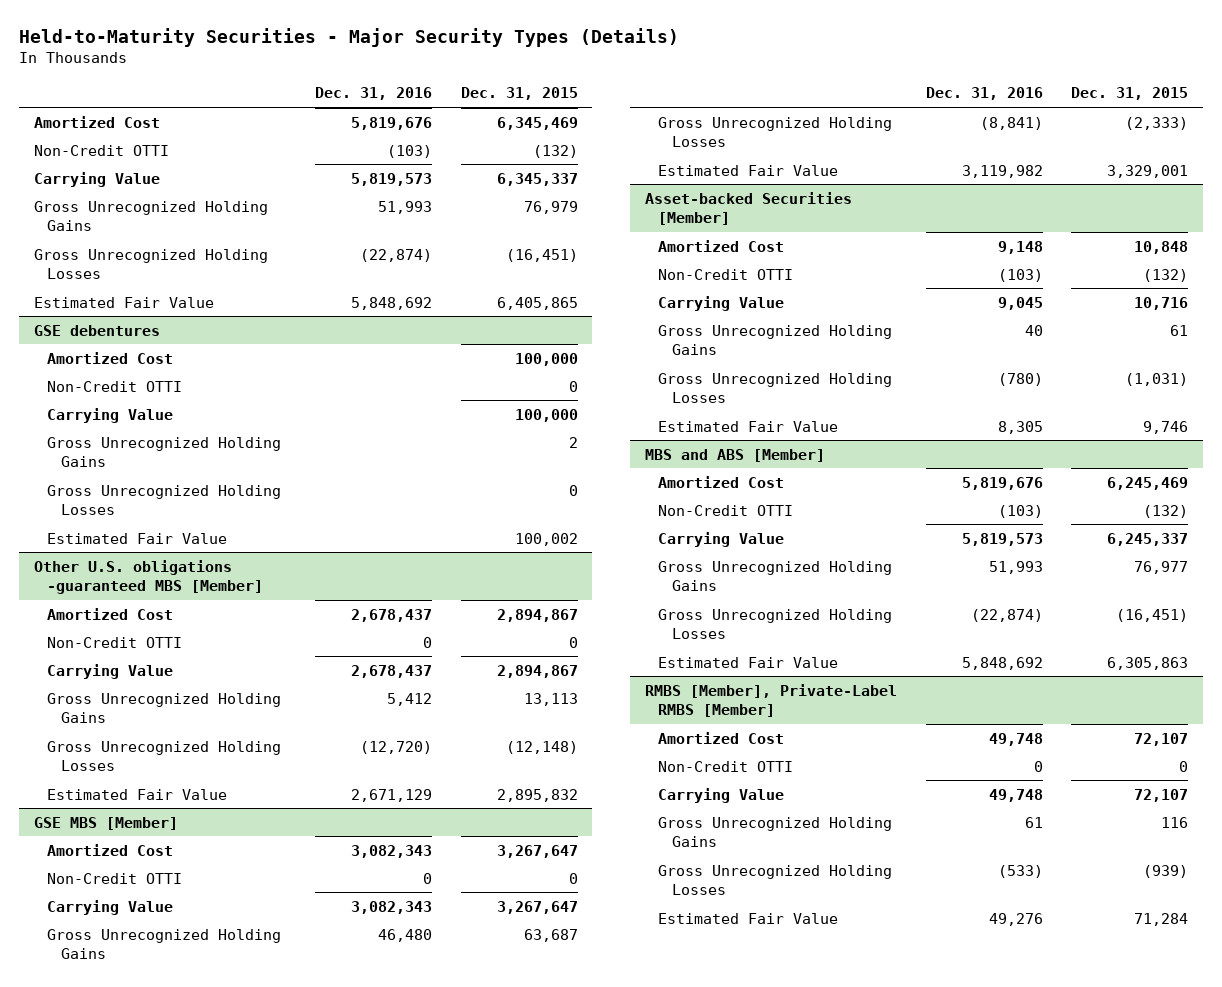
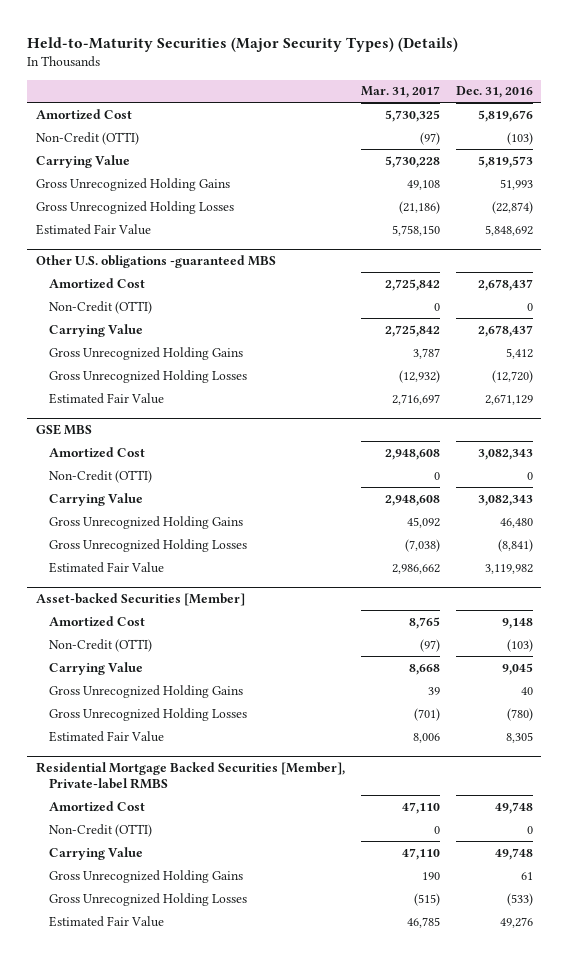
- Held-to-Maturity Securities - Major Security Types (Details)
+ Held-to-Maturity Securities (Major Security Types) (Details)
- | Dec. 31, 2016 | Dec. 31, 2015
+ | Mar. 31, 2017 | Dec. 31, 2016
- Non-Credit OTTI | (103) | (132)
+ Non-Credit (OTTI) | (97) | (103)
- GSE debentures
- Amortized Cost | | 100,000
- Non-Credit OTTI | | 0
- Carrying Value | | 100,000
- Gross Unrecognized Holding Gains | | 2
- Gross Unrecognized Holding Losses | | 0
- Estimated Fair Value | | 100,002
- Other U.S. obligations -guaranteed MBS [Member]
+ Other U.S. obligations -guaranteed MBS
- Non-Credit OTTI | 0 | 0
+ Non-Credit (OTTI) | 0 | 0
- GSE MBS [Member]
+ GSE MBS
- Non-Credit OTTI | 0 | 0
+ Non-Credit (OTTI) | 0 | 0
@ Asset-backed Securities [Member]
- Non-Credit OTTI | (103) | (132)
+ Non-Credit (OTTI) | (97) | (103)
- MBS and ABS [Member]
- Amortized Cost | 5,819,676 | 6,245,469
- Non-Credit OTTI | (103) | (132)
- Carrying Value | 5,819,573 | 6,245,337
- Gross Unrecognized Holding Gains | 51,993 | 76,977
- Gross Unrecognized Holding Losses | (22,874) | (16,451)
- Estimated Fair Value | 5,848,692 | 6,305,863
- RMBS [Member], Private-Label RMBS [Member]
+ Residential Mortgage Backed Securities [Member], Private-label RMBS
- Non-Credit OTTI | 0 | 0
+ Non-Credit (OTTI) | 0 | 0

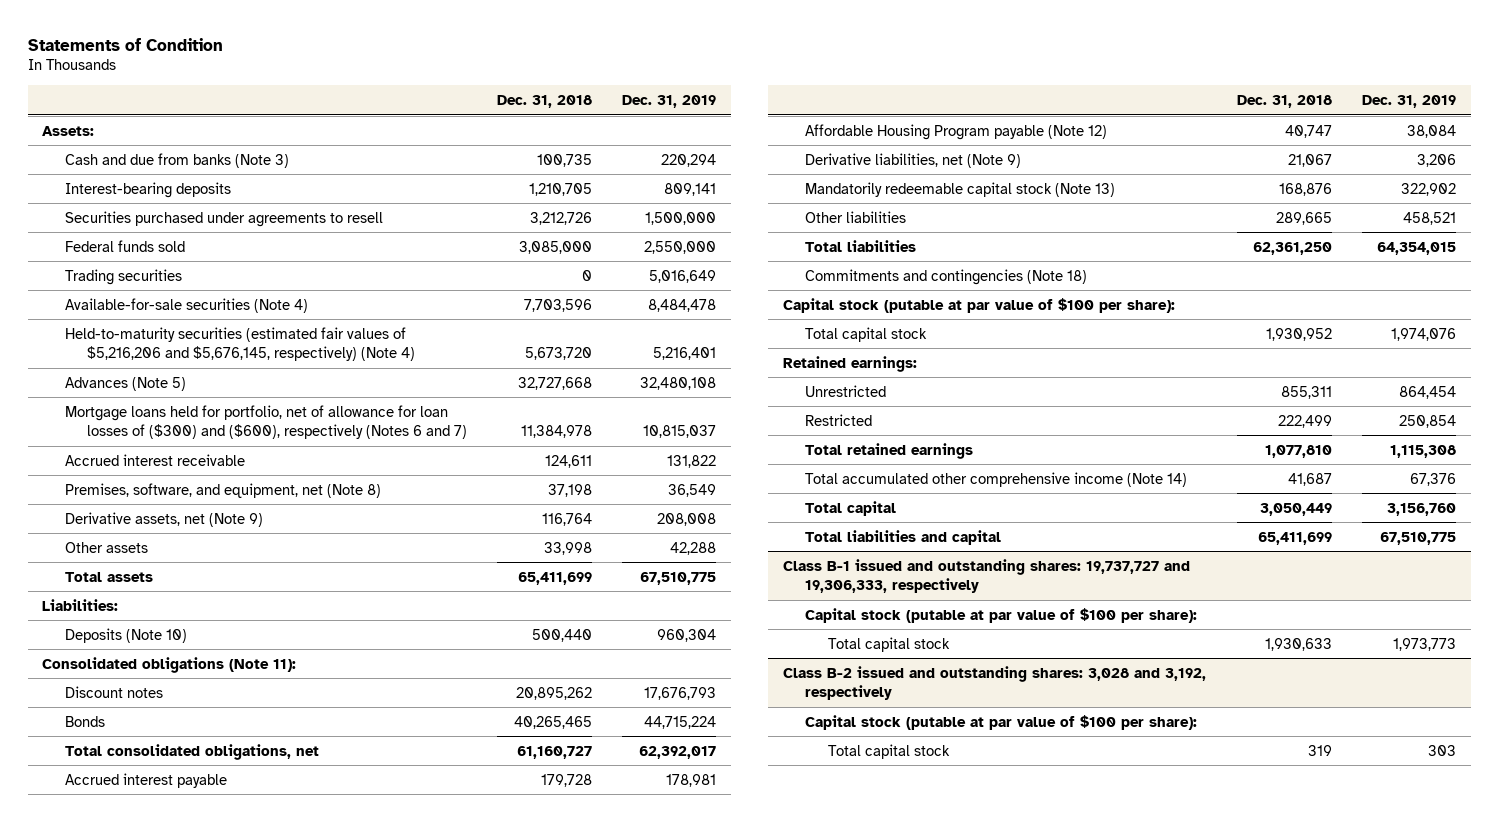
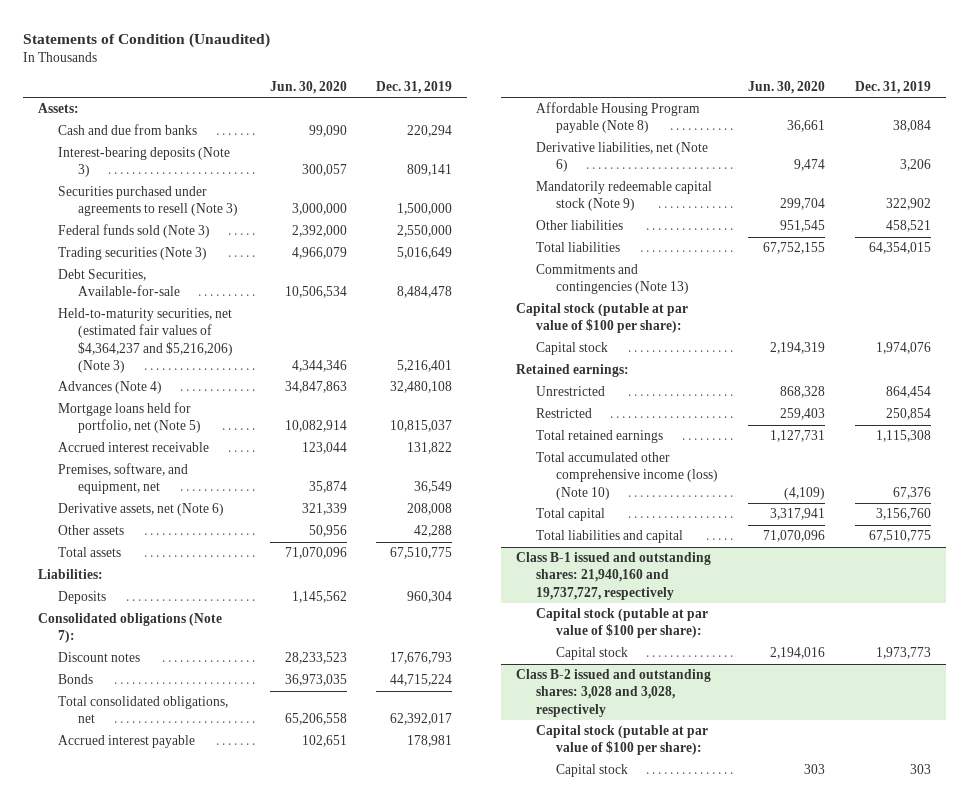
- Statements of Condition
+ Statements of Condition (Unaudited)
- | Dec. 31, 2018 | Dec. 31, 2019
+ | Jun. 30, 2020 | Dec. 31, 2019
- Cash and due from banks (Note 3) | 100,735 | 220,294
- Interest-bearing deposits | 1,210,705 | 809,141
- Securities purchased under agreements to resell | 3,212,726 | 1,500,000
- Federal funds sold | 3,085,000 | 2,550,000
- Trading securities | 0 | 5,016,649
- Available-for-sale securities (Note 4) | 7,703,596 | 8,484,478
- Held-to-maturity securities (estimated fair values of $5,216,206 and $5,676,145, respectively) (Note 4) | 5,673,720 | 5,216,401
- Advances (Note 5) | 32,727,668 | 32,480,108
- Mortgage loans held for portfolio, net of allowance for loan losses of ($300) and ($600), respectively (Notes 6 and 7) | 11,384,978 | 10,815,037
+ Cash and due from banks | 99,090 | 220,294
+ Interest-bearing deposits (Note 3) | 300,057 | 809,141
+ Securities purchased under agreements to resell (Note 3) | 3,000,000 | 1,500,000
+ Federal funds sold (Note 3) | 2,392,000 | 2,550,000
+ Trading securities (Note 3) | 4,966,079 | 5,016,649
+ Debt Securities, Available-for-sale | 10,506,534 | 8,484,478
+ Held-to-maturity securities, net (estimated fair values of $4,364,237 and $5,216,206) (Note 3) | 4,344,346 | 5,216,401
+ Advances (Note 4) | 34,847,863 | 32,480,108
+ Mortgage loans held for portfolio, net (Note 5) | 10,082,914 | 10,815,037
- Premises, software, and equipment, net (Note 8) | 37,198 | 36,549
- Derivative assets, net (Note 9) | 116,764 | 208,008
+ Premises, software, and equipment, net | 35,874 | 36,549
+ Derivative assets, net (Note 6) | 321,339 | 208,008
- Deposits (Note 10) | 500,440 | 960,304
- Consolidated obligations (Note 11):
+ Deposits | 1,145,562 | 960,304
+ Consolidated obligations (Note 7):
- Affordable Housing Program payable (Note 12) | 40,747 | 38,084
- Derivative liabilities, net (Note 9) | 21,067 | 3,206
- Mandatorily redeemable capital stock (Note 13) | 168,876 | 322,902
+ Affordable Housing Program payable (Note 8) | 36,661 | 38,084
+ Derivative liabilities, net (Note 6) | 9,474 | 3,206
+ Mandatorily redeemable capital stock (Note 9) | 299,704 | 322,902
- Commitments and contingencies (Note 18)
+ Commitments and contingencies (Note 13)
- Total capital stock | 1,930,952 | 1,974,076
+ Capital stock | 2,194,319 | 1,974,076
- Total accumulated other comprehensive income (Note 14) | 41,687 | 67,376
+ Total accumulated other comprehensive income (loss) (Note 10) | (4,109) | 67,376
- Class B-1 issued and outstanding shares: 19,737,727 and 19,306,333, respectively
+ Class B-1 issued and outstanding shares: 21,940,160 and 19,737,727, respectively
- Total capital stock | 1,930,633 | 1,973,773
- Class B-2 issued and outstanding shares: 3,028 and 3,192, respectively
+ Capital stock | 2,194,016 | 1,973,773
+ Class B-2 issued and outstanding shares: 3,028 and 3,028, respectively
- Total capital stock | 319 | 303
+ Capital stock | 303 | 303

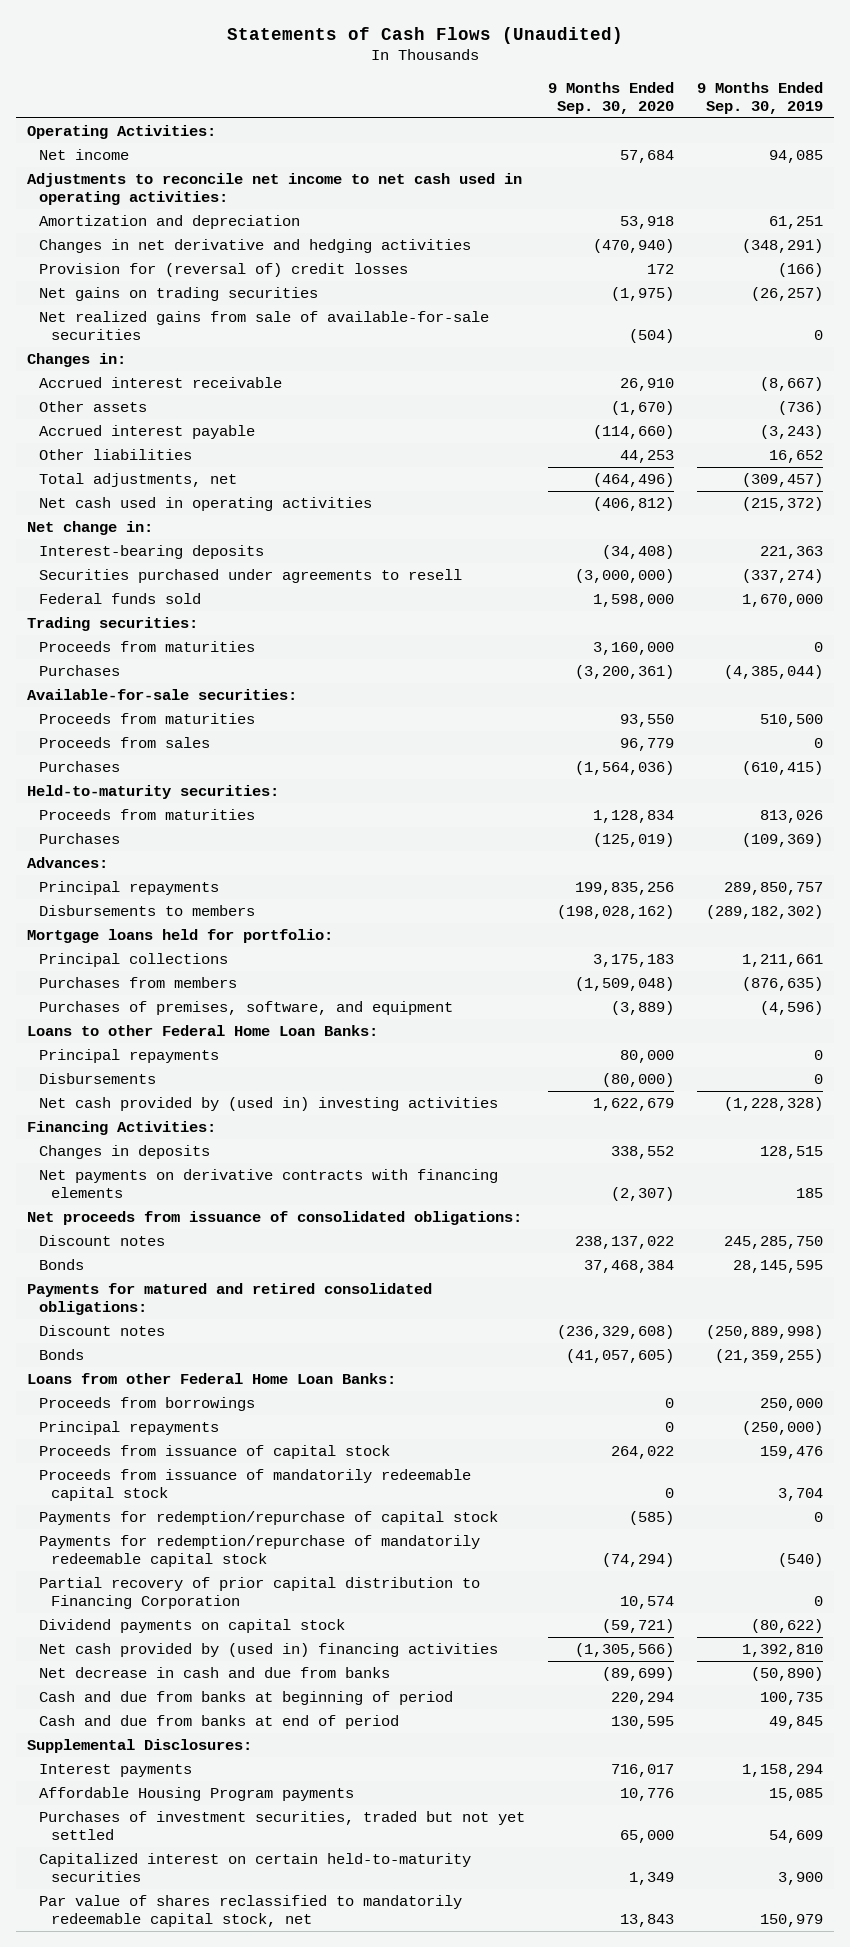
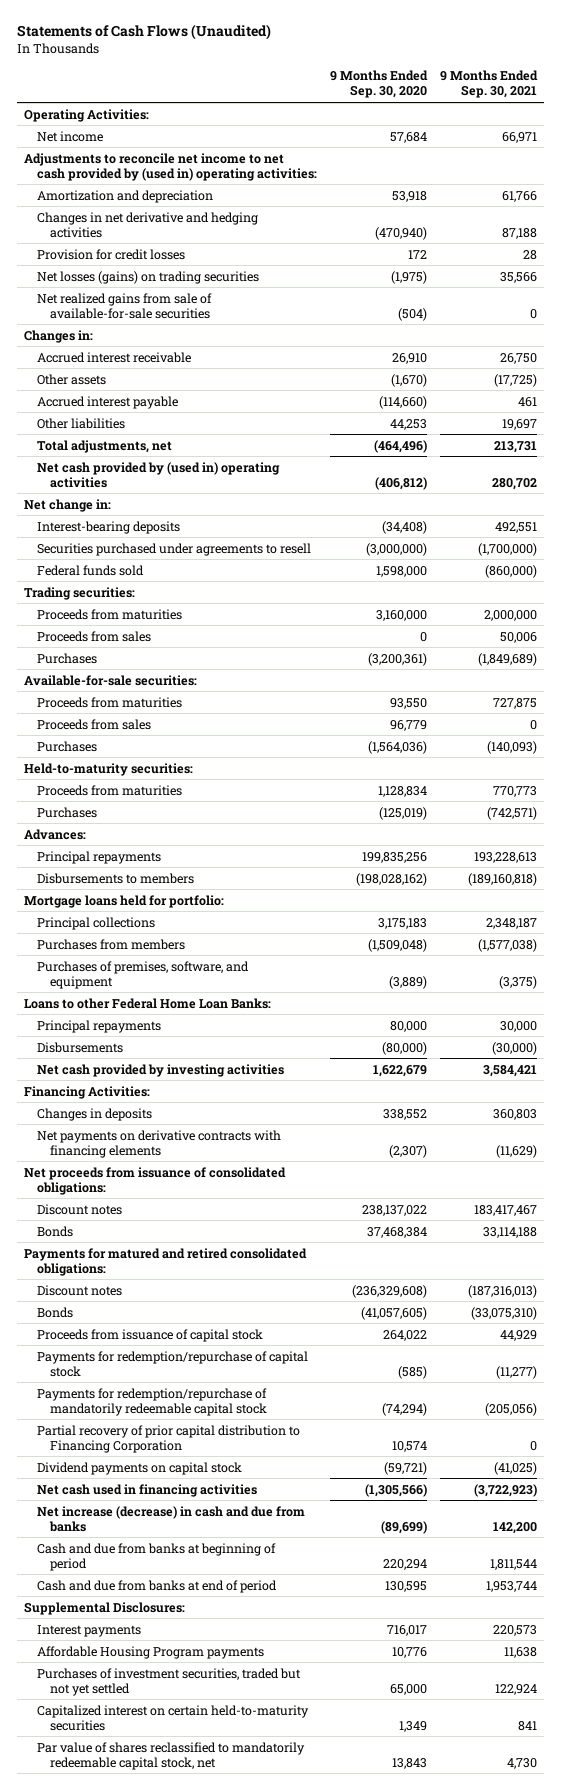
- | 9 Months Ended Sep. 30, 2020 | 9 Months Ended Sep. 30, 2019
+ | 9 Months Ended Sep. 30, 2020 | 9 Months Ended Sep. 30, 2021
- Adjustments to reconcile net income to net cash used in operating activities:
+ Adjustments to reconcile net income to net cash provided by (used in) operating activities:
- Provision for (reversal of) credit losses | 172 | (166)
- Net gains on trading securities | (1,975) | (26,257)
+ Provision for credit losses | 172 | 28
+ Net losses (gains) on trading securities | (1,975) | 35,566
- Net cash used in operating activities | (406,812) | (215,372)
+ Net cash provided by (used in) operating activities | (406,812) | 280,702
+ Proceeds from sales | 0 | 50,006
- Net cash provided by (used in) investing activities | 1,622,679 | (1,228,328)
+ Net cash provided by investing activities | 1,622,679 | 3,584,421
- Loans from other Federal Home Loan Banks:
- Proceeds from borrowings | 0 | 250,000
- Principal repayments | 0 | (250,000)
- Proceeds from issuance of mandatorily redeemable capital stock | 0 | 3,704
- Net cash provided by (used in) financing activities | (1,305,566) | 1,392,810
- Net decrease in cash and due from banks | (89,699) | (50,890)
+ Net cash used in financing activities | (1,305,566) | (3,722,923)
+ Net increase (decrease) in cash and due from banks | (89,699) | 142,200

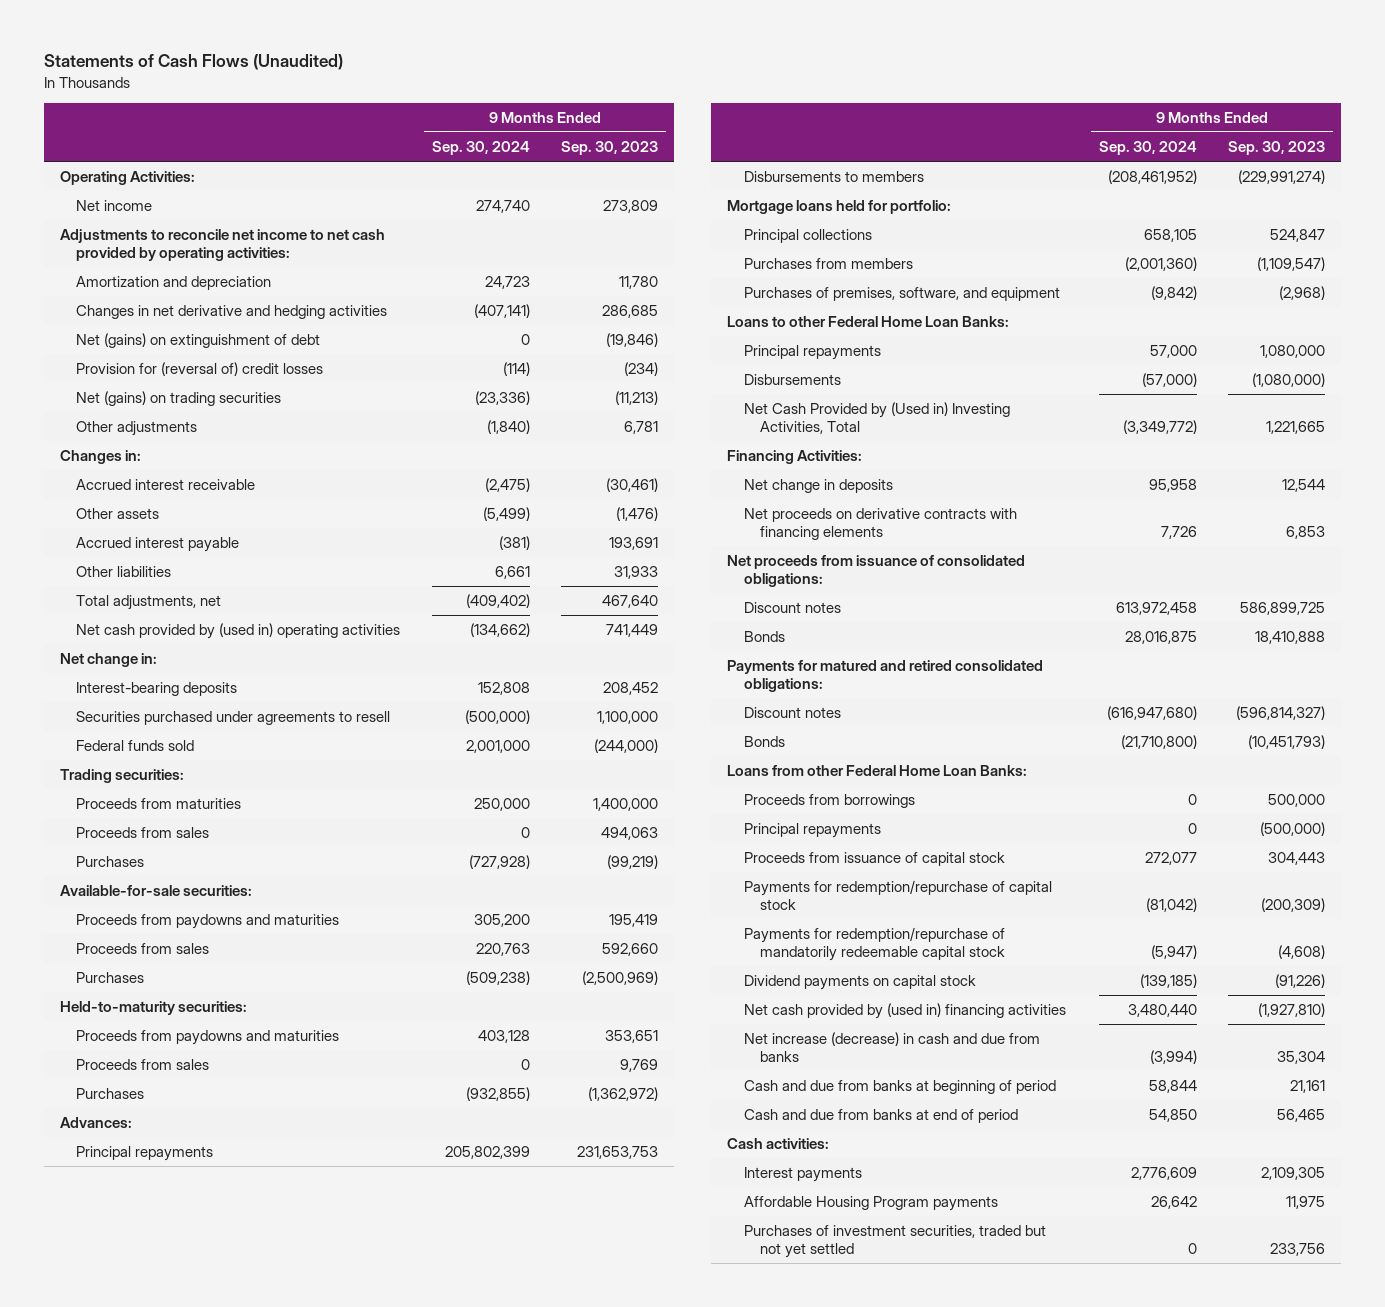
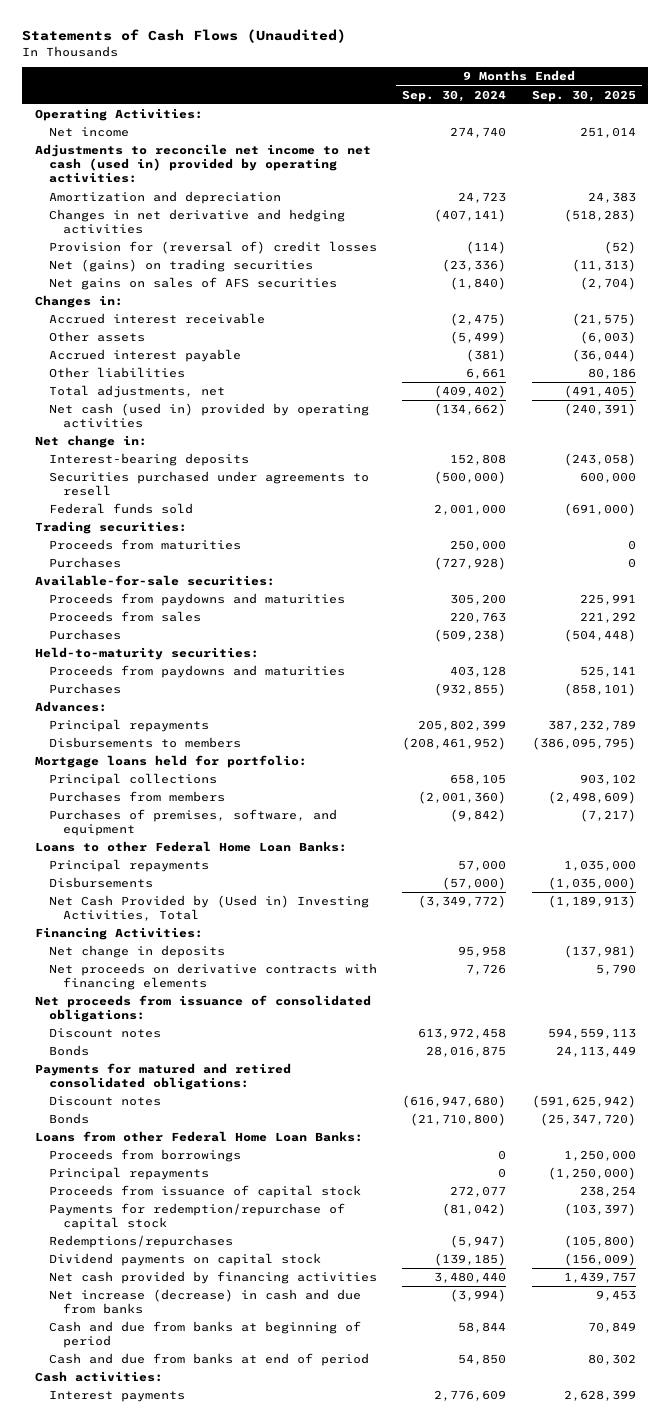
- | 9 Months Ended Sep. 30, 2024 | 9 Months Ended Sep. 30, 2023
+ | 9 Months Ended Sep. 30, 2024 | 9 Months Ended Sep. 30, 2025
- Adjustments to reconcile net income to net cash provided by operating activities:
+ Adjustments to reconcile net income to net cash (used in) provided by operating activities:
- Net (gains) on extinguishment of debt | 0 | (19,846)
- Other adjustments | (1,840) | 6,781
+ Net gains on sales of AFS securities | (1,840) | (2,704)
- Net cash provided by (used in) operating activities | (134,662) | 741,449
+ Net cash (used in) provided by operating activities | (134,662) | (240,391)
- Proceeds from sales | 0 | 494,063
- Proceeds from sales | 0 | 9,769
- Payments for redemption/repurchase of mandatorily redeemable capital stock | (5,947) | (4,608)
+ Redemptions/repurchases | (5,947) | (105,800)
- Net cash provided by (used in) financing activities | 3,480,440 | (1,927,810)
+ Net cash provided by financing activities | 3,480,440 | 1,439,757
- Affordable Housing Program payments | 26,642 | 11,975
- Purchases of investment securities, traded but not yet settled | 0 | 233,756

